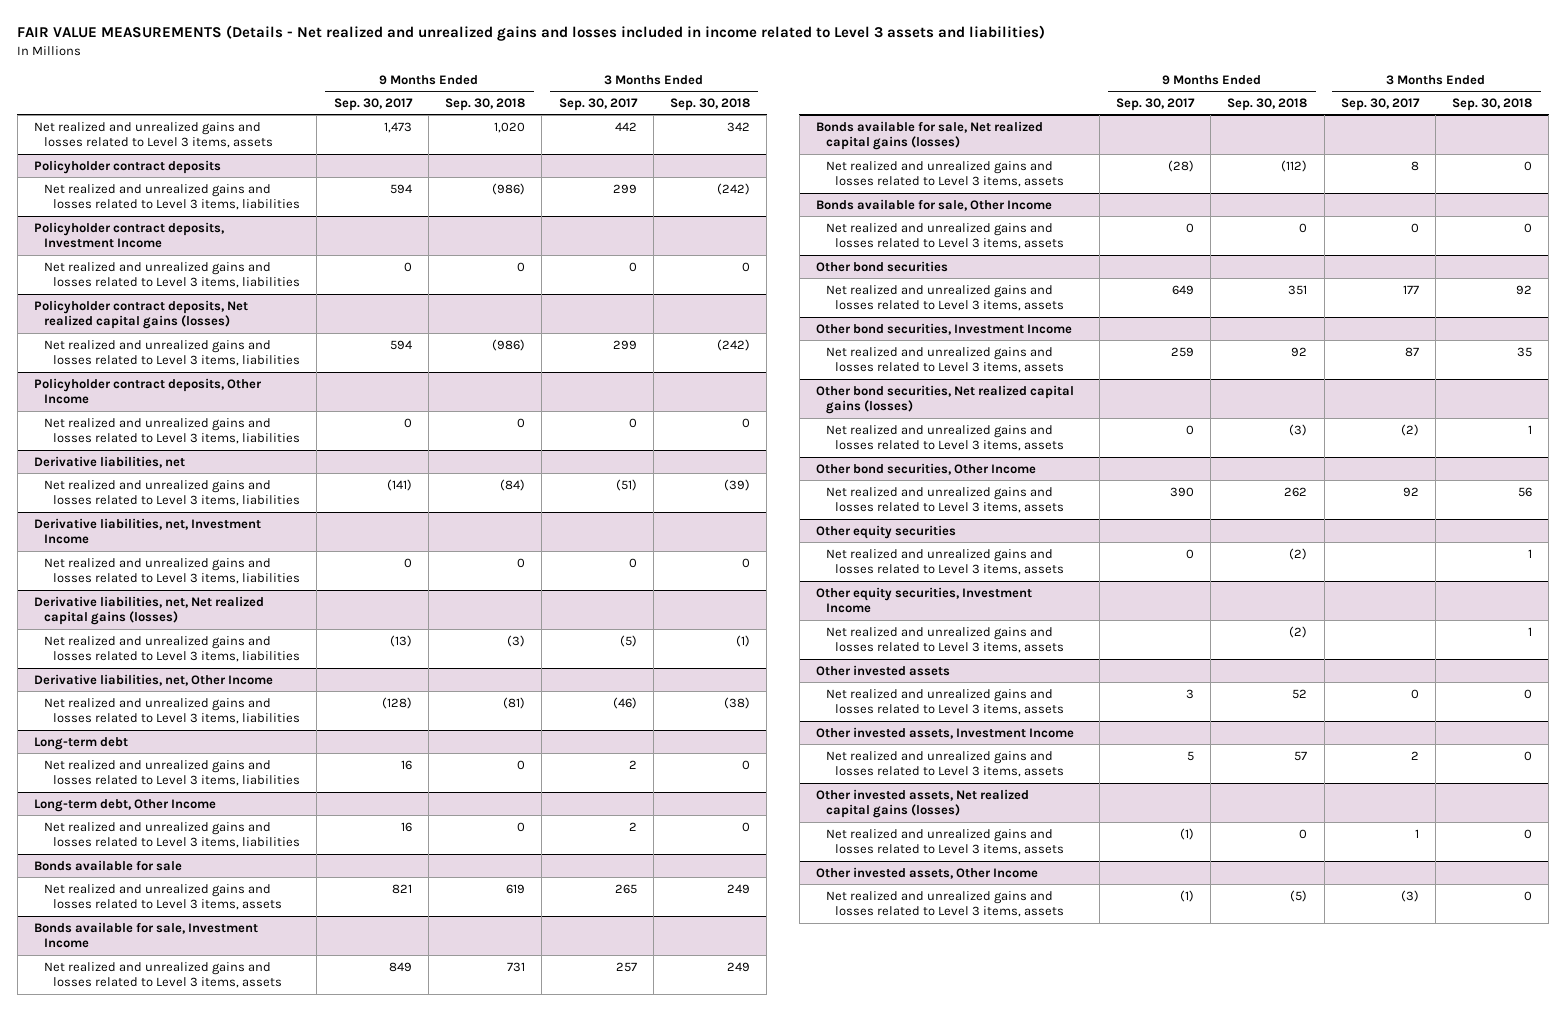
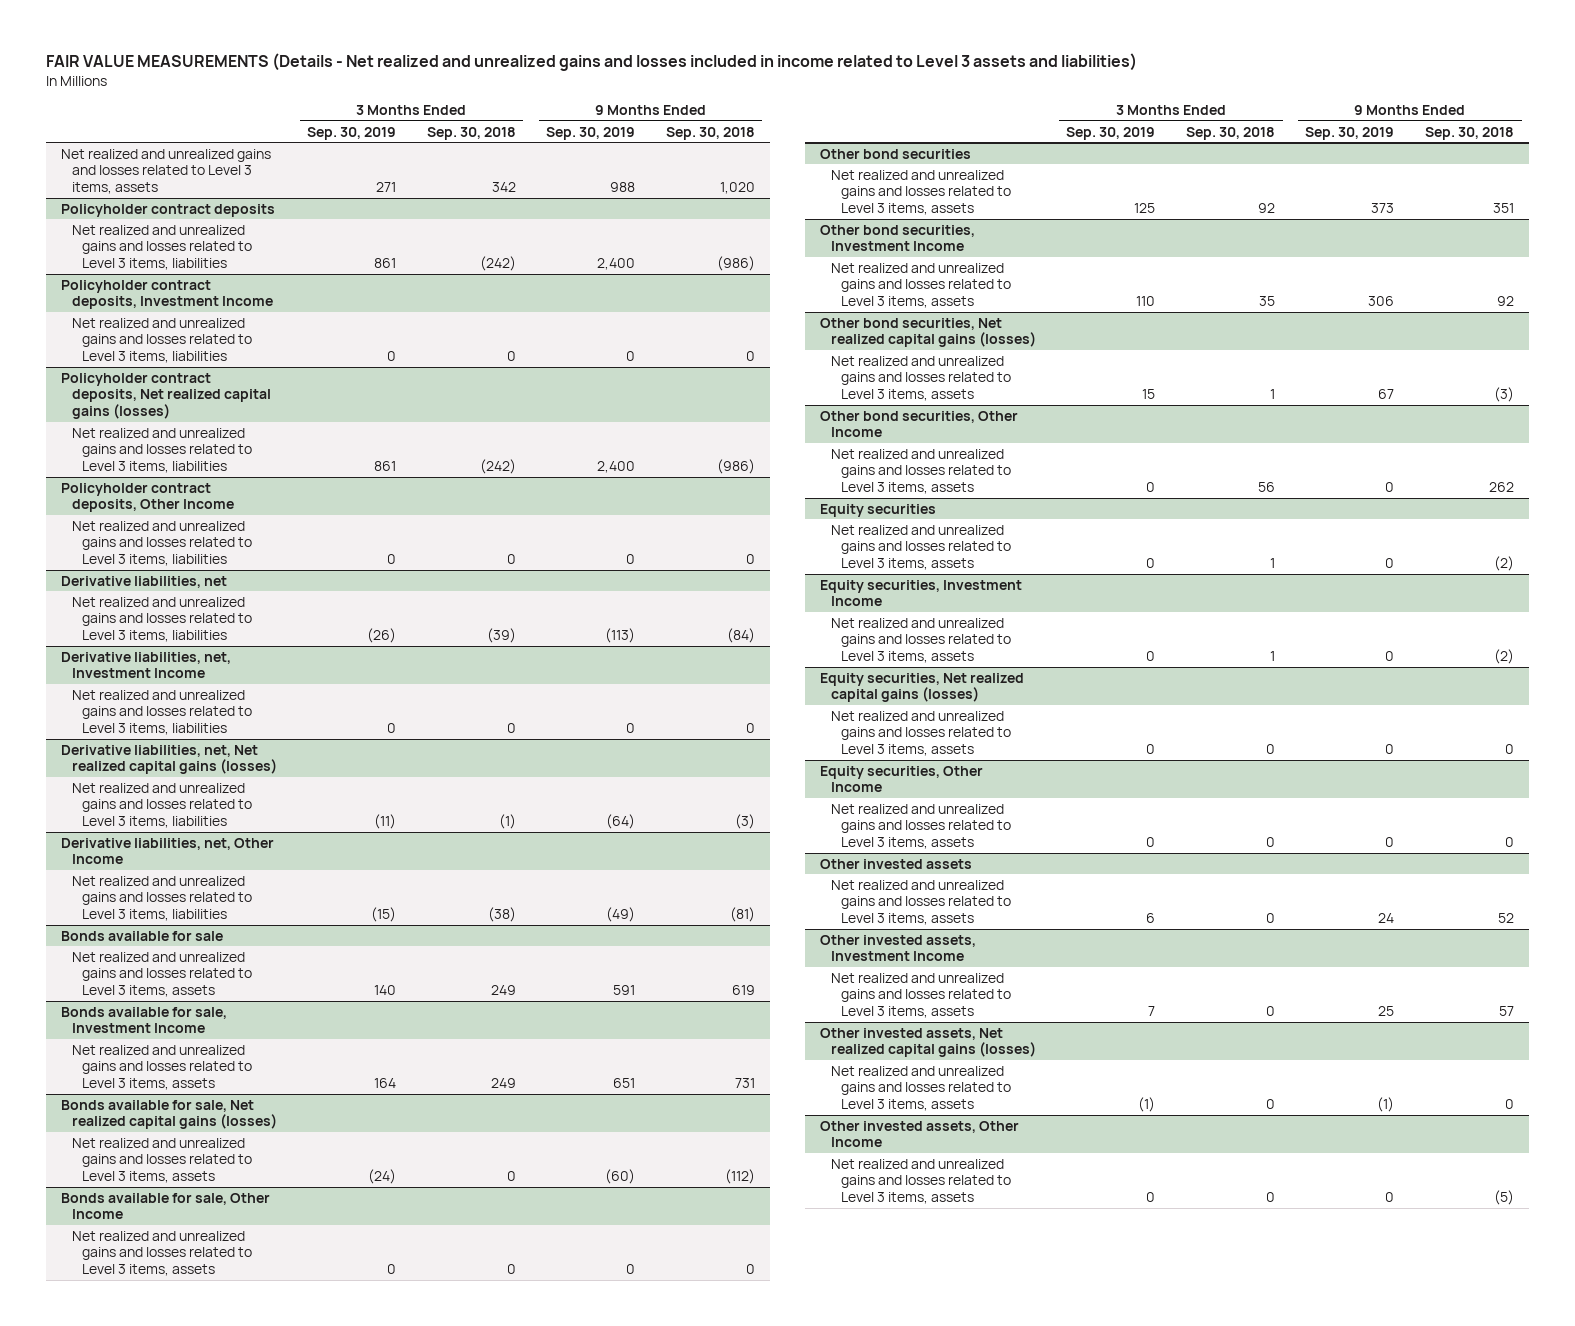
- | 9 Months Ended Sep. 30, 2017 | 9 Months Ended Sep. 30, 2018 | 3 Months Ended Sep. 30, 2017 | 3 Months Ended Sep. 30, 2018
+ | 3 Months Ended Sep. 30, 2019 | 3 Months Ended Sep. 30, 2018 | 9 Months Ended Sep. 30, 2019 | 9 Months Ended Sep. 30, 2018
- Long-term debt
- Net realized and unrealized gains and losses related to Level 3 items, liabilities | 16 | 0 | 2 | 0
- Long-term debt, Other Income
- Net realized and unrealized gains and losses related to Level 3 items, liabilities | 16 | 0 | 2 | 0
- Other equity securities
+ Equity securities
- Other equity securities, Investment Income
+ Equity securities, Investment Income
+ Equity securities, Net realized capital gains (losses)
+ Net realized and unrealized gains and losses related to Level 3 items, assets | 0 | 0 | 0 | 0
+ Equity securities, Other Income
+ Net realized and unrealized gains and losses related to Level 3 items, assets | 0 | 0 | 0 | 0

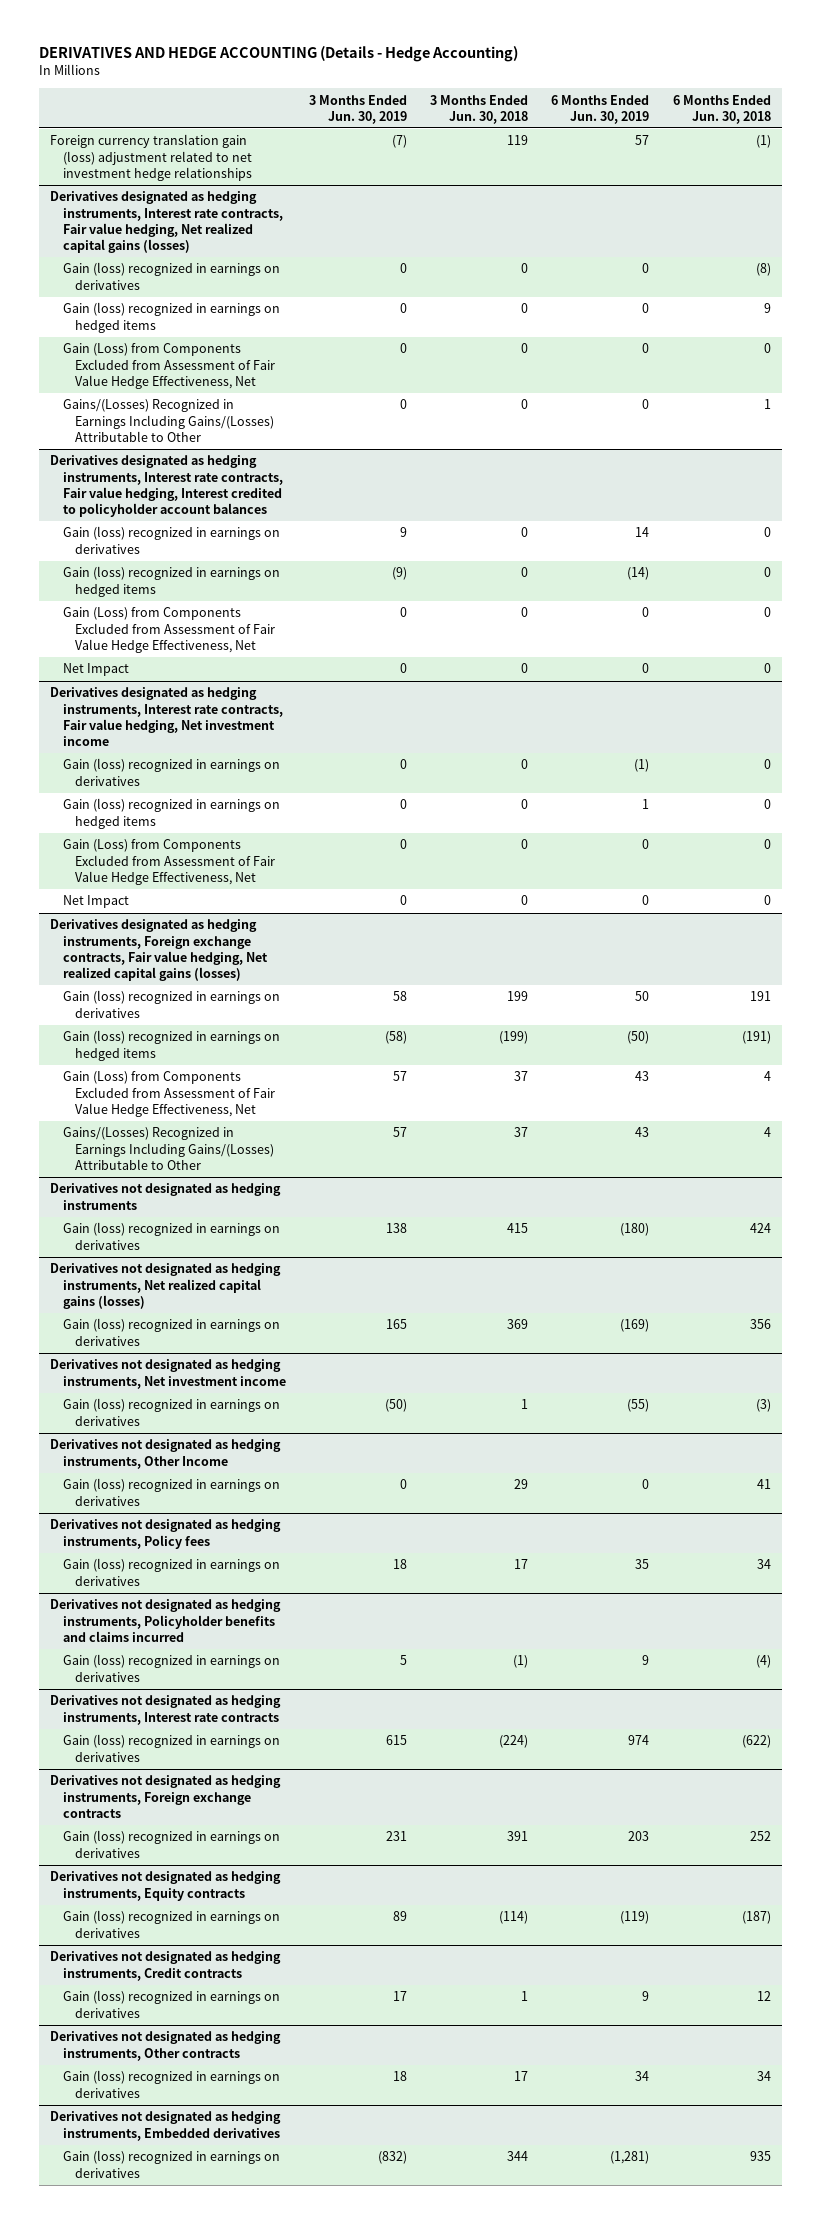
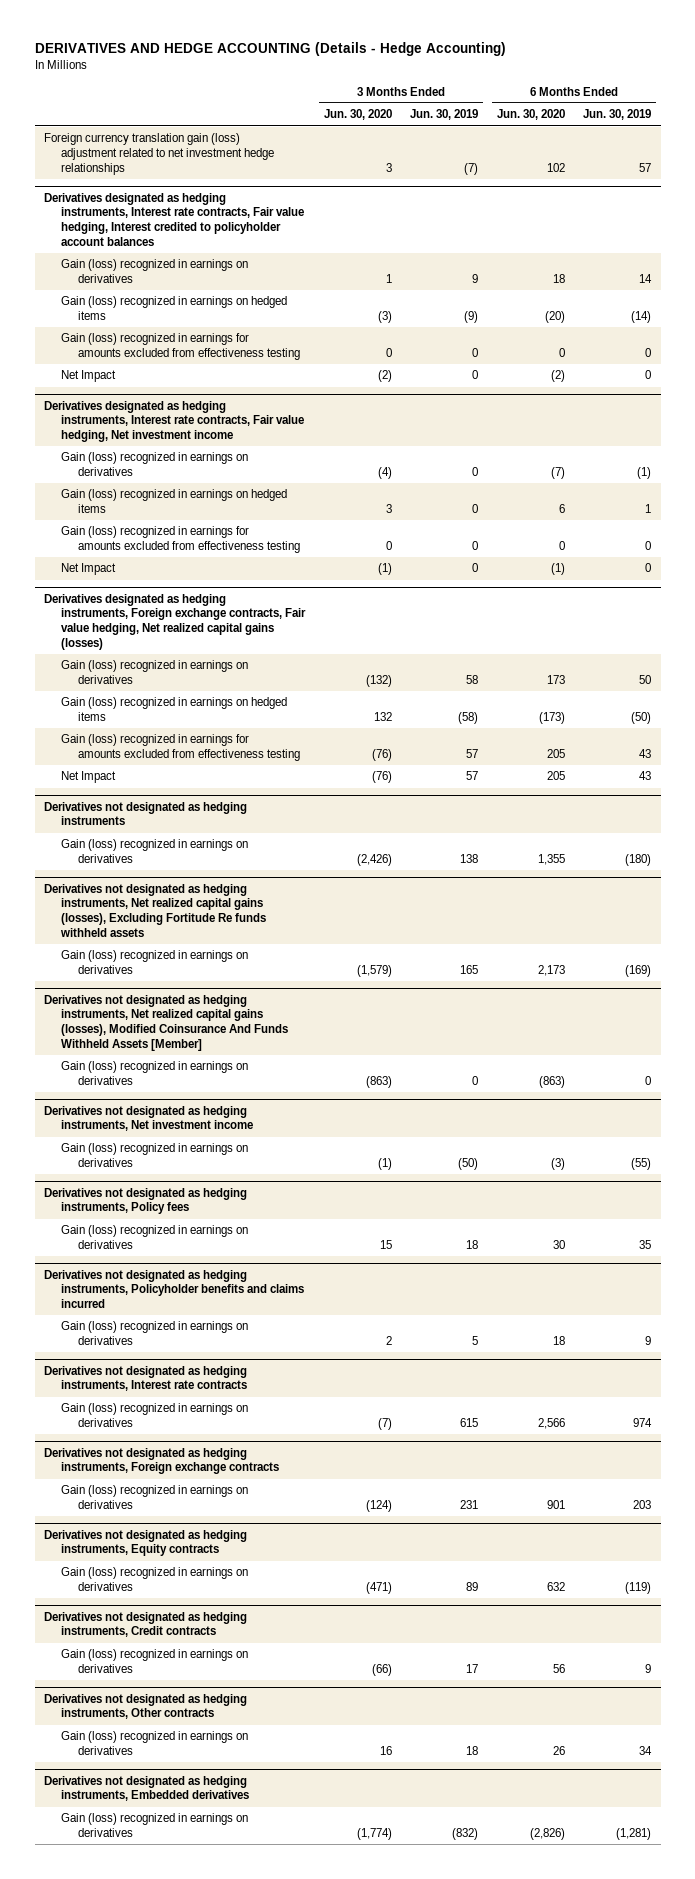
- | 3 Months Ended Jun. 30, 2019 | 3 Months Ended Jun. 30, 2018 | 6 Months Ended Jun. 30, 2019 | 6 Months Ended Jun. 30, 2018
+ | 3 Months Ended Jun. 30, 2020 | 3 Months Ended Jun. 30, 2019 | 6 Months Ended Jun. 30, 2020 | 6 Months Ended Jun. 30, 2019
- Derivatives designated as hedging instruments, Interest rate contracts, Fair value hedging, Net realized capital gains (losses)
- Gain (loss) recognized in earnings on derivatives | 0 | 0 | 0 | (8)
- Gain (loss) recognized in earnings on hedged items | 0 | 0 | 0 | 9
- Gain (Loss) from Components Excluded from Assessment of Fair Value Hedge Effectiveness, Net | 0 | 0 | 0 | 0
- Gains/(Losses) Recognized in Earnings Including Gains/(Losses) Attributable to Other | 0 | 0 | 0 | 1
@ Derivatives designated as hedging instruments, Interest rate contracts, Fair value hedging, Interest credited to policyholder account balances
- Gain (Loss) from Components Excluded from Assessment of Fair Value Hedge Effectiveness, Net | 0 | 0 | 0 | 0
+ Gain (loss) recognized in earnings for amounts excluded from effectiveness testing | 0 | 0 | 0 | 0
@ Derivatives designated as hedging instruments, Interest rate contracts, Fair value hedging, Net investment income
- Gain (Loss) from Components Excluded from Assessment of Fair Value Hedge Effectiveness, Net | 0 | 0 | 0 | 0
+ Gain (loss) recognized in earnings for amounts excluded from effectiveness testing | 0 | 0 | 0 | 0
@ Derivatives designated as hedging instruments, Foreign exchange contracts, Fair value hedging, Net realized capital gains (losses)
- Gain (Loss) from Components Excluded from Assessment of Fair Value Hedge Effectiveness, Net | 57 | 37 | 43 | 4
- Gains/(Losses) Recognized in Earnings Including Gains/(Losses) Attributable to Other | 57 | 37 | 43 | 4
+ Gain (loss) recognized in earnings for amounts excluded from effectiveness testing | (76) | 57 | 205 | 43
+ Net Impact | (76) | 57 | 205 | 43
- Derivatives not designated as hedging instruments, Net realized capital gains (losses)
+ Derivatives not designated as hedging instruments, Net realized capital gains (losses), Excluding Fortitude Re funds withheld assets
+ Derivatives not designated as hedging instruments, Net realized capital gains (losses), Modified Coinsurance And Funds Withheld Assets [Member]
+ Gain (loss) recognized in earnings on derivatives | (863) | 0 | (863) | 0
- Derivatives not designated as hedging instruments, Other Income
- Gain (loss) recognized in earnings on derivatives | 0 | 29 | 0 | 41

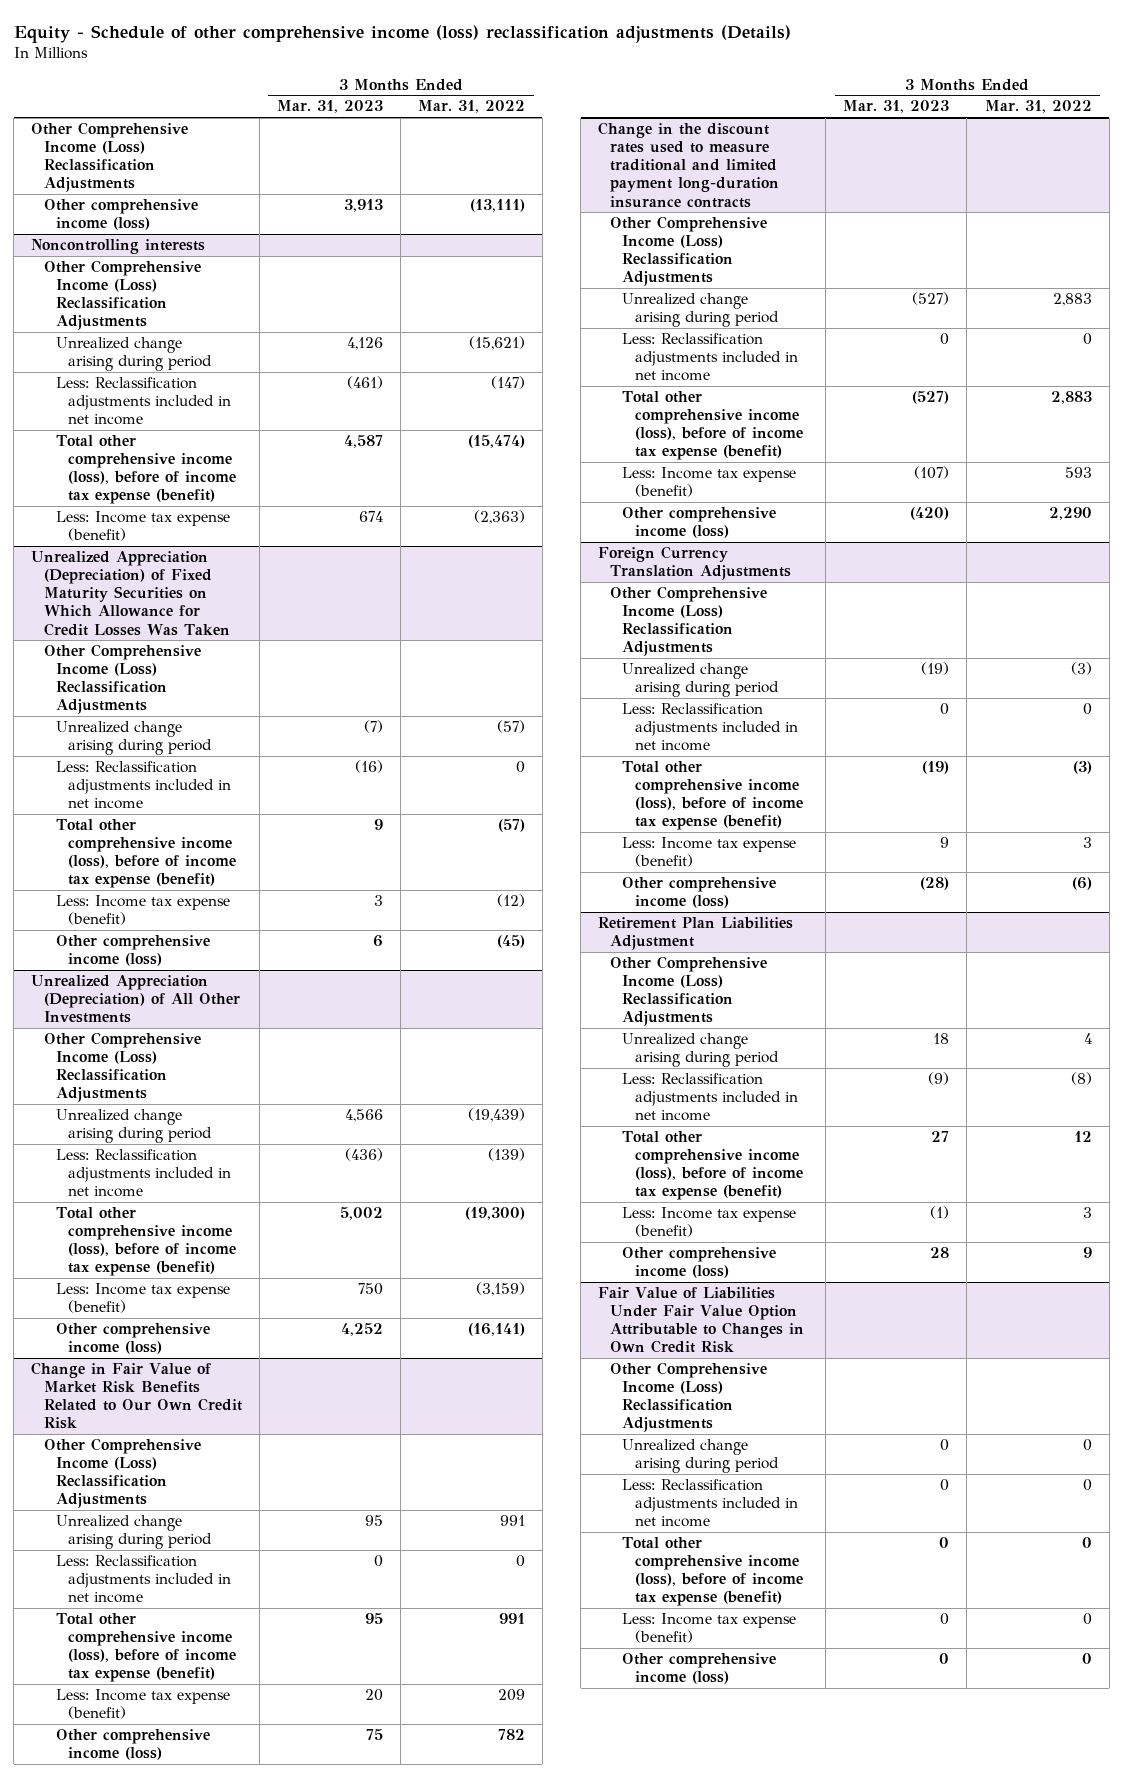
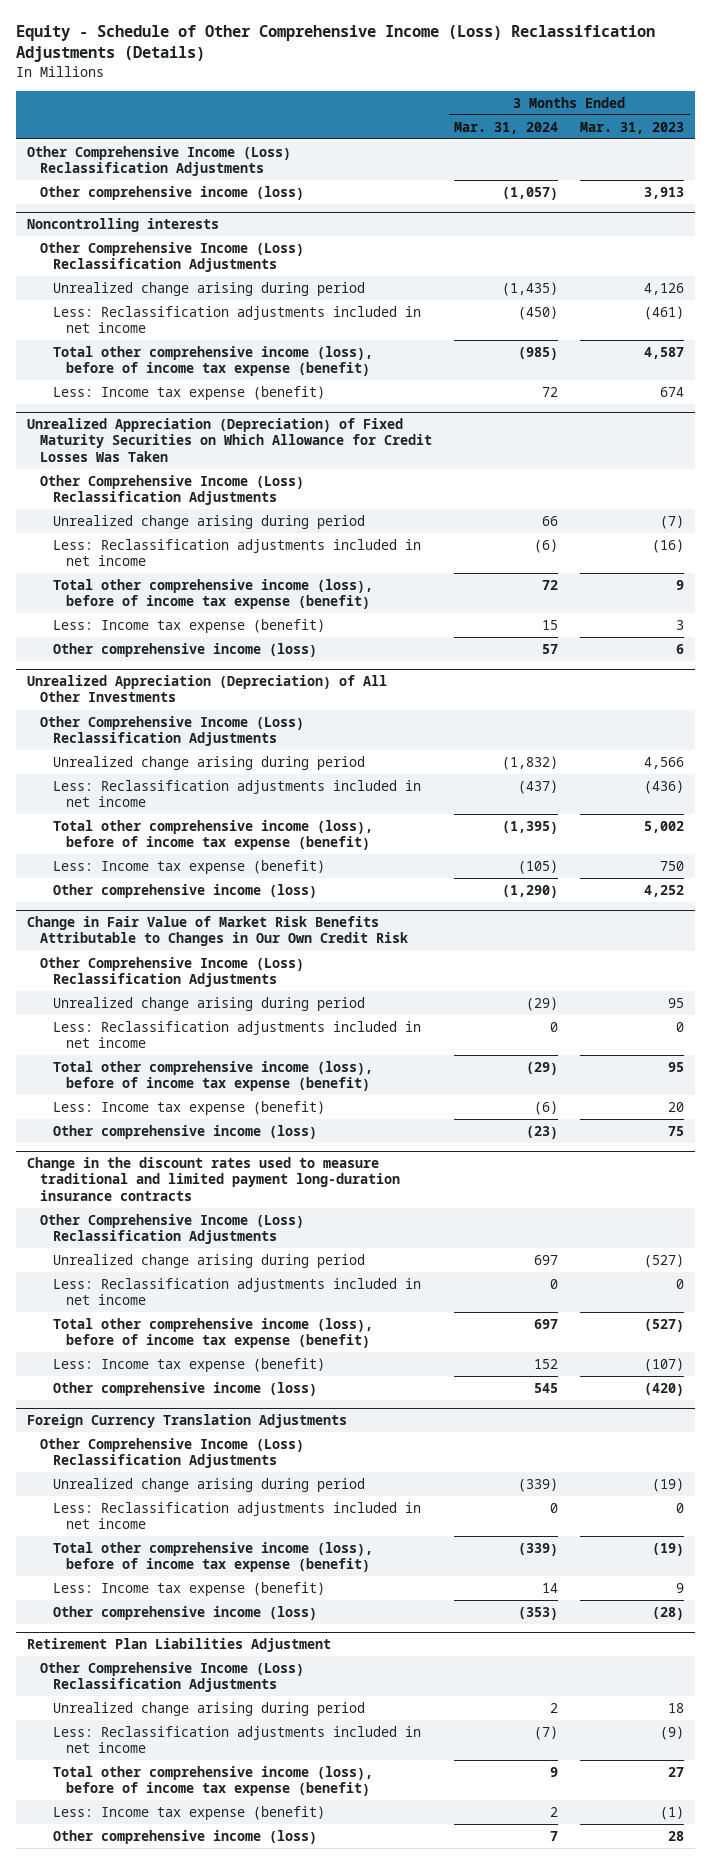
- Equity - Schedule of other comprehensive income (loss) reclassification adjustments (Details)
+ Equity - Schedule of Other Comprehensive Income (Loss) Reclassification Adjustments (Details)
- | 3 Months Ended Mar. 31, 2023 | 3 Months Ended Mar. 31, 2022
+ | 3 Months Ended Mar. 31, 2024 | 3 Months Ended Mar. 31, 2023
- Change in Fair Value of Market Risk Benefits Related to Our Own Credit Risk
+ Change in Fair Value of Market Risk Benefits Attributable to Changes in Our Own Credit Risk
- Fair Value of Liabilities Under Fair Value Option Attributable to Changes in Own Credit Risk
- Other Comprehensive Income (Loss) Reclassification Adjustments
- Unrealized change arising during period | 0 | 0
- Less: Reclassification adjustments included in net income | 0 | 0
- Total other comprehensive income (loss), before of income tax expense (benefit) | 0 | 0
- Less: Income tax expense (benefit) | 0 | 0
- Other comprehensive income (loss) | 0 | 0

